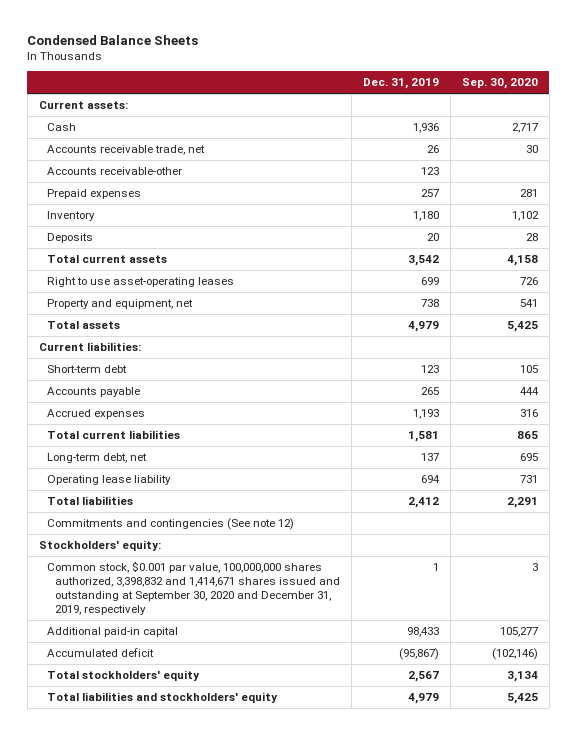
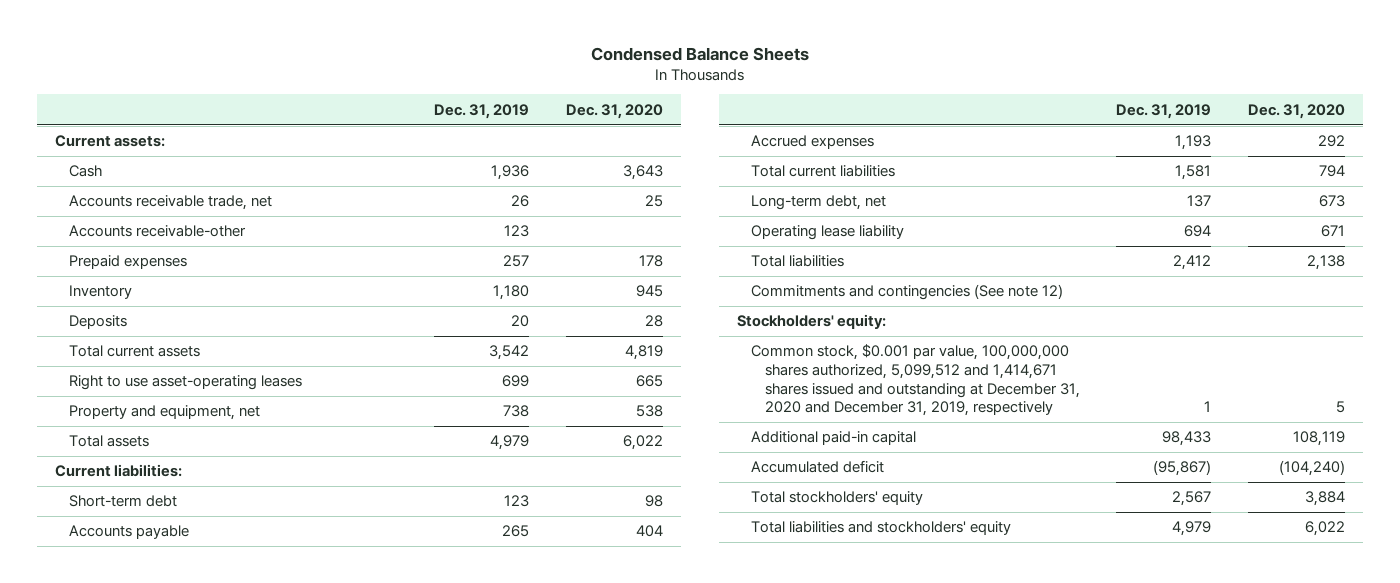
- | Dec. 31, 2019 | Sep. 30, 2020
+ | Dec. 31, 2019 | Dec. 31, 2020
- Common stock, $0.001 par value, 100,000,000 shares authorized, 3,398,832 and 1,414,671 shares issued and outstanding at September 30, 2020 and December 31, 2019, respectively | 1 | 3
+ Common stock, $0.001 par value, 100,000,000 shares authorized, 5,099,512 and 1,414,671 shares issued and outstanding at December 31, 2020 and December 31, 2019, respectively | 1 | 5

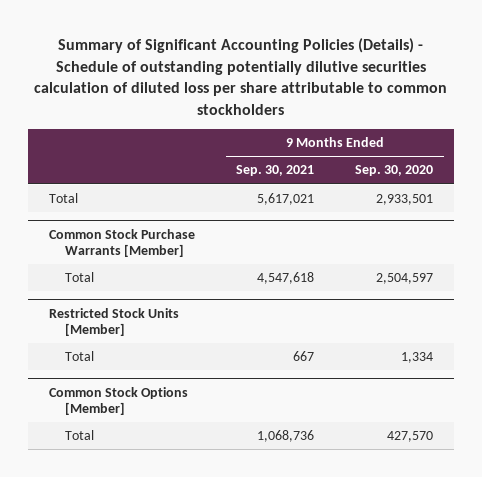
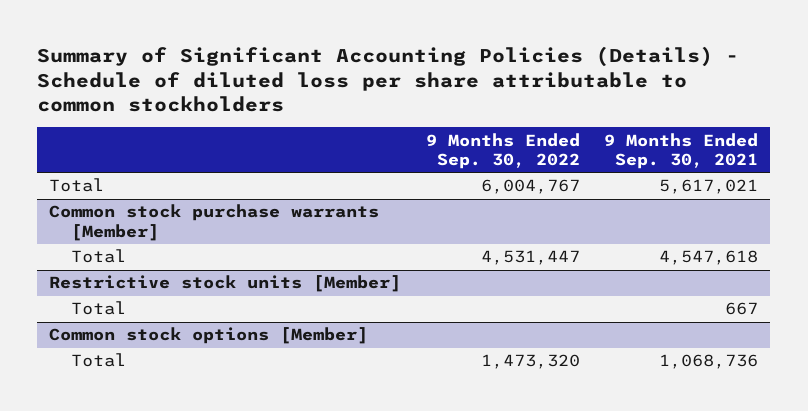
- Summary of Significant Accounting Policies (Details) - Schedule of outstanding potentially dilutive securities calculation of diluted loss per share attributable to common stockholders
+ Summary of Significant Accounting Policies (Details) - Schedule of diluted loss per share attributable to common stockholders
- | 9 Months Ended Sep. 30, 2021 | 9 Months Ended Sep. 30, 2020
+ | 9 Months Ended Sep. 30, 2022 | 9 Months Ended Sep. 30, 2021
- Common Stock Purchase Warrants [Member]
+ Common stock purchase warrants [Member]
- Restricted Stock Units [Member]
+ Restrictive stock units [Member]
- Common Stock Options [Member]
+ Common stock options [Member]

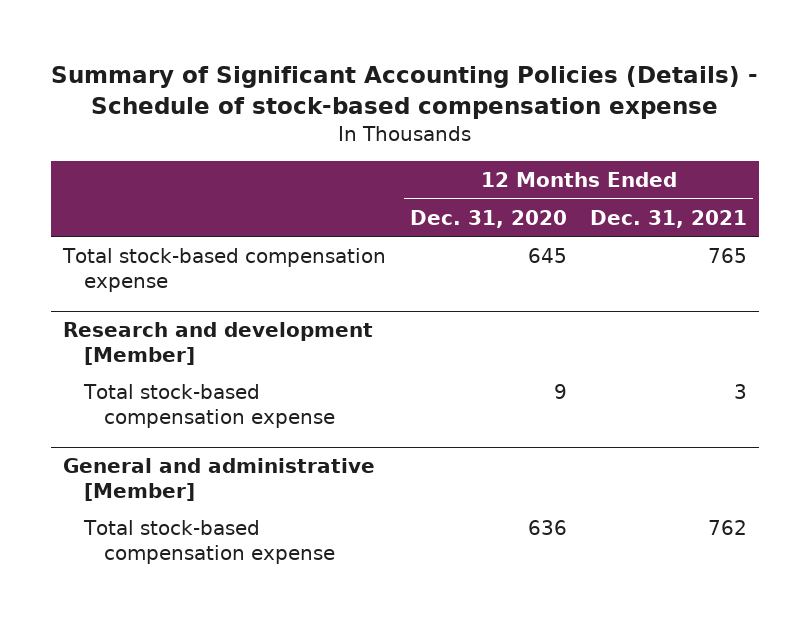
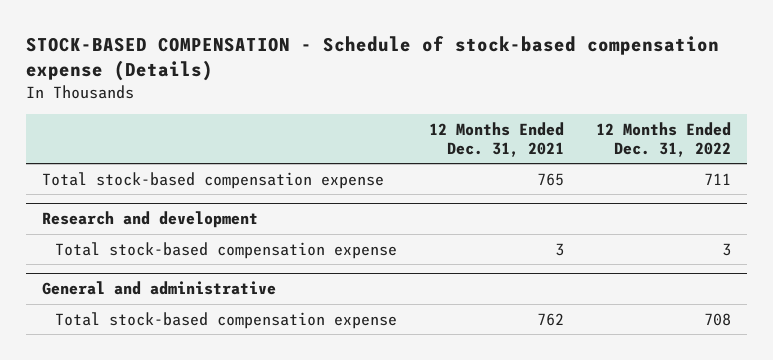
- Summary of Significant Accounting Policies (Details) - Schedule of stock-based compensation expense
+ STOCK-BASED COMPENSATION - Schedule of stock-based compensation expense (Details)
- | 12 Months Ended Dec. 31, 2020 | 12 Months Ended Dec. 31, 2021
+ | 12 Months Ended Dec. 31, 2021 | 12 Months Ended Dec. 31, 2022
- Research and development [Member]
+ Research and development
- General and administrative [Member]
+ General and administrative

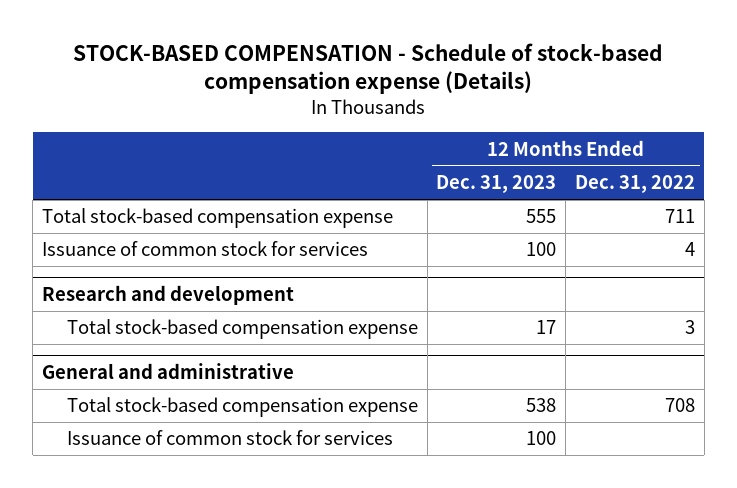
- | 12 Months Ended Dec. 31, 2021 | 12 Months Ended Dec. 31, 2022
+ | 12 Months Ended Dec. 31, 2023 | 12 Months Ended Dec. 31, 2022
+ Issuance of common stock for services | 100 | 4
@ General and administrative
+ Issuance of common stock for services | 100 |

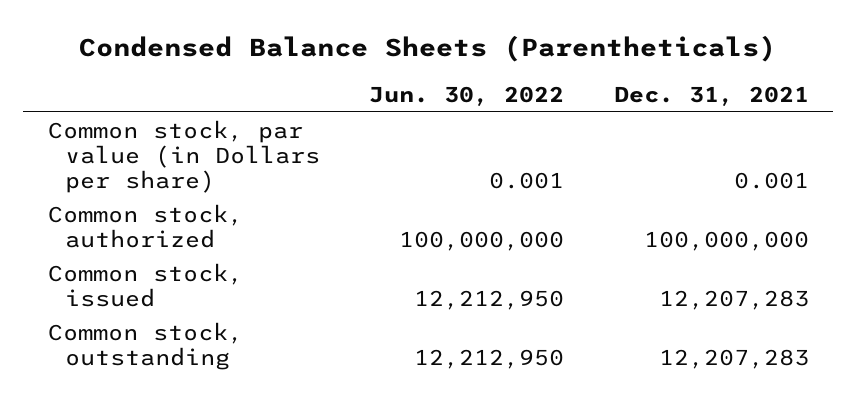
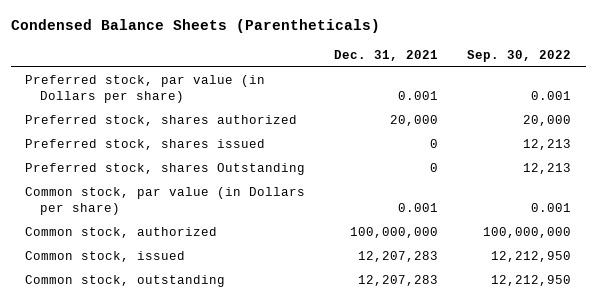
- | Jun. 30, 2022 | Dec. 31, 2021
+ | Dec. 31, 2021 | Sep. 30, 2022
+ Preferred stock, par value (in Dollars per share) | 0.001 | 0.001
+ Preferred stock, shares authorized | 20,000 | 20,000
+ Preferred stock, shares issued | 0 | 12,213
+ Preferred stock, shares Outstanding | 0 | 12,213

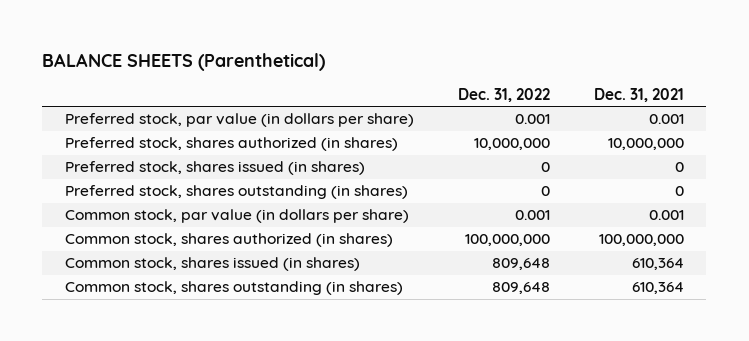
- Condensed Balance Sheets (Parentheticals)
+ BALANCE SHEETS (Parenthetical)
- | Dec. 31, 2021 | Sep. 30, 2022
+ | Dec. 31, 2022 | Dec. 31, 2021
- Preferred stock, par value (in Dollars per share) | 0.001 | 0.001
- Preferred stock, shares authorized | 20,000 | 20,000
- Preferred stock, shares issued | 0 | 12,213
- Preferred stock, shares Outstanding | 0 | 12,213
- Common stock, par value (in Dollars per share) | 0.001 | 0.001
- Common stock, authorized | 100,000,000 | 100,000,000
- Common stock, issued | 12,207,283 | 12,212,950
- Common stock, outstanding | 12,207,283 | 12,212,950
+ Preferred stock, par value (in dollars per share) | 0.001 | 0.001
+ Preferred stock, shares authorized (in shares) | 10,000,000 | 10,000,000
+ Preferred stock, shares issued (in shares) | 0 | 0
+ Preferred stock, shares outstanding (in shares) | 0 | 0
+ Common stock, par value (in dollars per share) | 0.001 | 0.001
+ Common stock, shares authorized (in shares) | 100,000,000 | 100,000,000
+ Common stock, shares issued (in shares) | 809,648 | 610,364
+ Common stock, shares outstanding (in shares) | 809,648 | 610,364

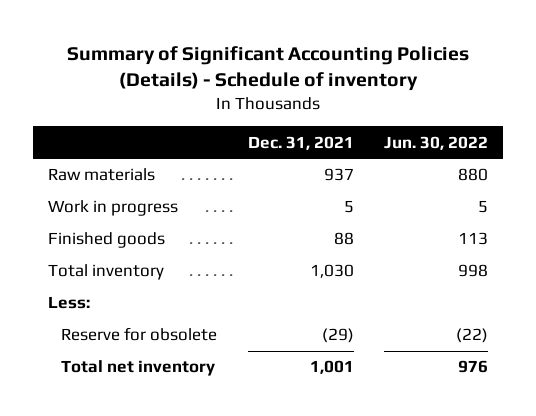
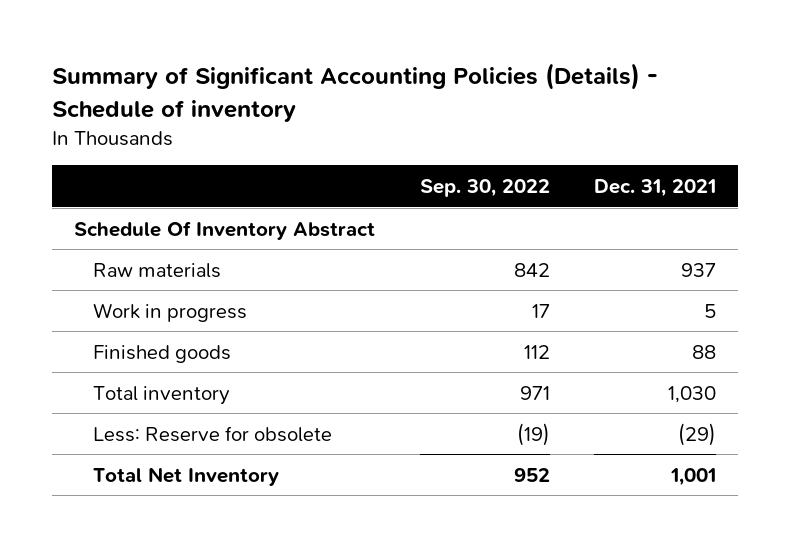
- | Dec. 31, 2021 | Jun. 30, 2022
+ | Sep. 30, 2022 | Dec. 31, 2021
+ Schedule Of Inventory Abstract
- Less:
- Reserve for obsolete | (29) | (22)
- Total net inventory | 1,001 | 976
+ Less: Reserve for obsolete | (19) | (29)
+ Total Net Inventory | 952 | 1,001

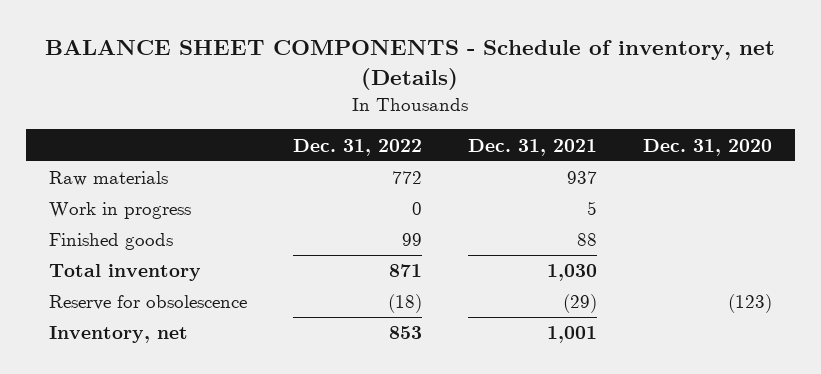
- Summary of Significant Accounting Policies (Details) - Schedule of inventory
+ BALANCE SHEET COMPONENTS - Schedule of inventory, net (Details)
- | Sep. 30, 2022 | Dec. 31, 2021
+ | Dec. 31, 2022 | Dec. 31, 2021 | Dec. 31, 2020
- Schedule Of Inventory Abstract
- Less: Reserve for obsolete | (19) | (29)
- Total Net Inventory | 952 | 1,001
+ Reserve for obsolescence | (18) | (29) | (123)
+ Inventory, net | 853 | 1,001 |

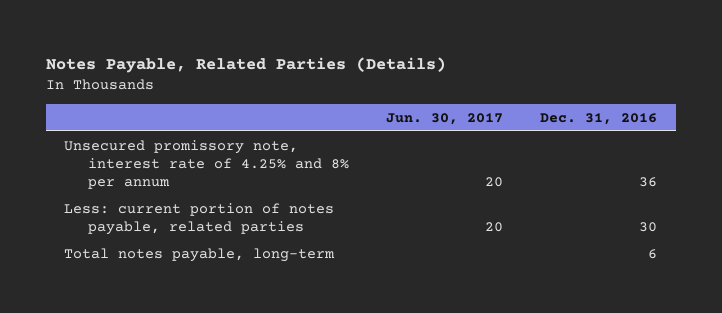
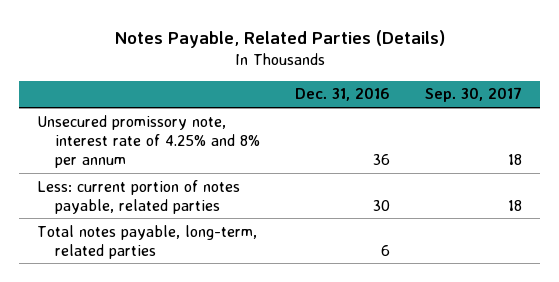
- | Jun. 30, 2017 | Dec. 31, 2016
+ | Dec. 31, 2016 | Sep. 30, 2017
- Total notes payable, long-term | | 6
+ Total notes payable, long-term, related parties | 6 |

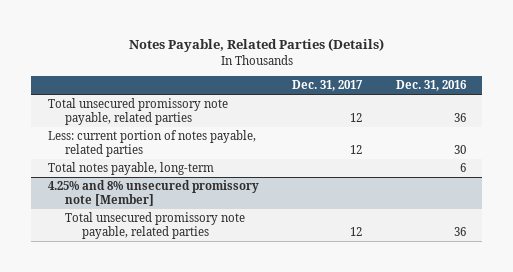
- | Dec. 31, 2016 | Sep. 30, 2017
+ | Dec. 31, 2017 | Dec. 31, 2016
- Unsecured promissory note, interest rate of 4.25% and 8% per annum | 36 | 18
+ Total unsecured promissory note payable, related parties | 12 | 36
- Total notes payable, long-term, related parties | 6 |
+ Total notes payable, long-term | | 6
+ 4.25% and 8% unsecured promissory note [Member]
+ Total unsecured promissory note payable, related parties | 12 | 36

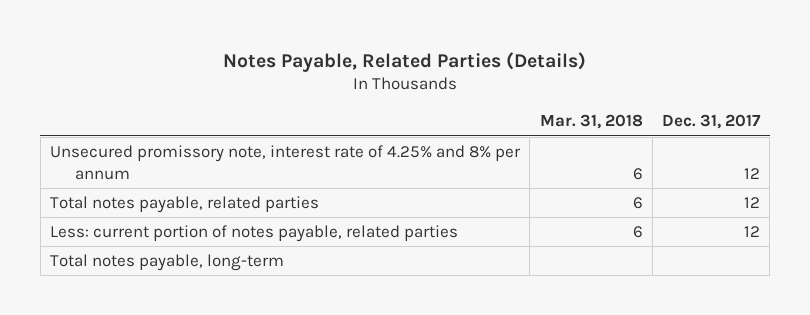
- | Dec. 31, 2017 | Dec. 31, 2016
+ | Mar. 31, 2018 | Dec. 31, 2017
- Total unsecured promissory note payable, related parties | 12 | 36
+ Unsecured promissory note, interest rate of 4.25% and 8% per annum | 6 | 12
+ Total notes payable, related parties | 6 | 12
- 4.25% and 8% unsecured promissory note [Member]
- Total unsecured promissory note payable, related parties | 12 | 36

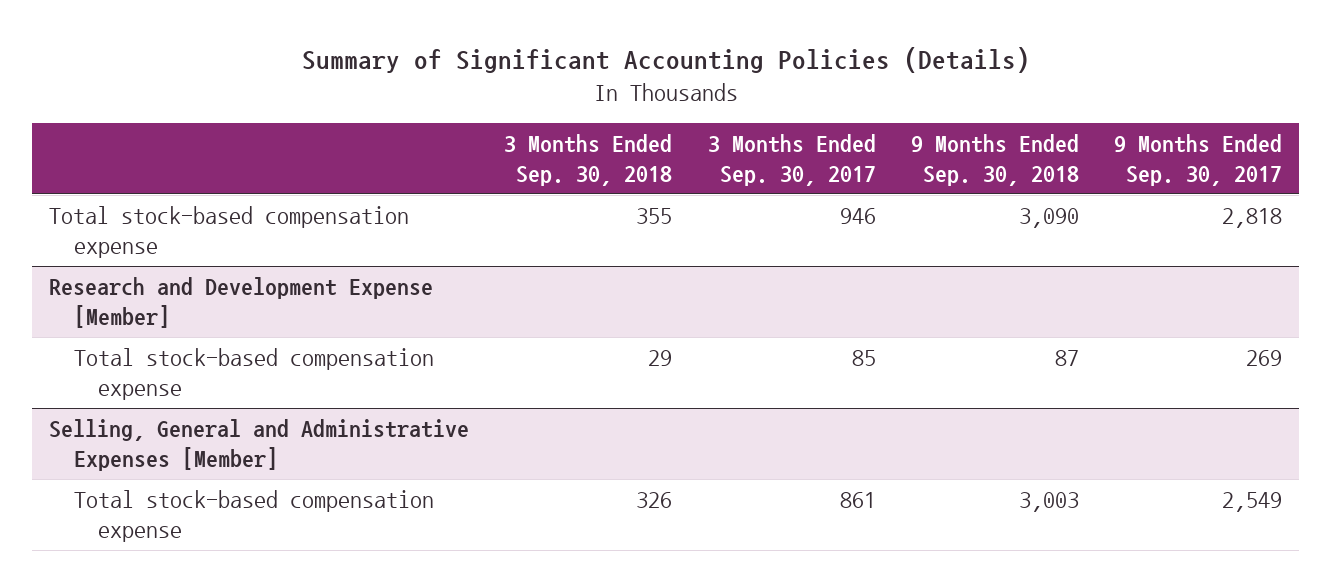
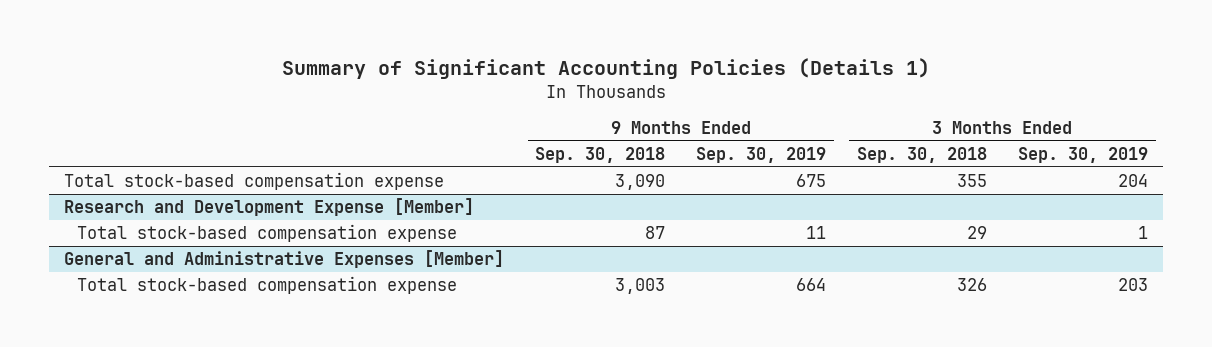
- Summary of Significant Accounting Policies (Details)
+ Summary of Significant Accounting Policies (Details 1)
- | 3 Months Ended Sep. 30, 2018 | 3 Months Ended Sep. 30, 2017 | 9 Months Ended Sep. 30, 2018 | 9 Months Ended Sep. 30, 2017
+ | 9 Months Ended Sep. 30, 2018 | 9 Months Ended Sep. 30, 2019 | 3 Months Ended Sep. 30, 2018 | 3 Months Ended Sep. 30, 2019
- Selling, General and Administrative Expenses [Member]
+ General and Administrative Expenses [Member]

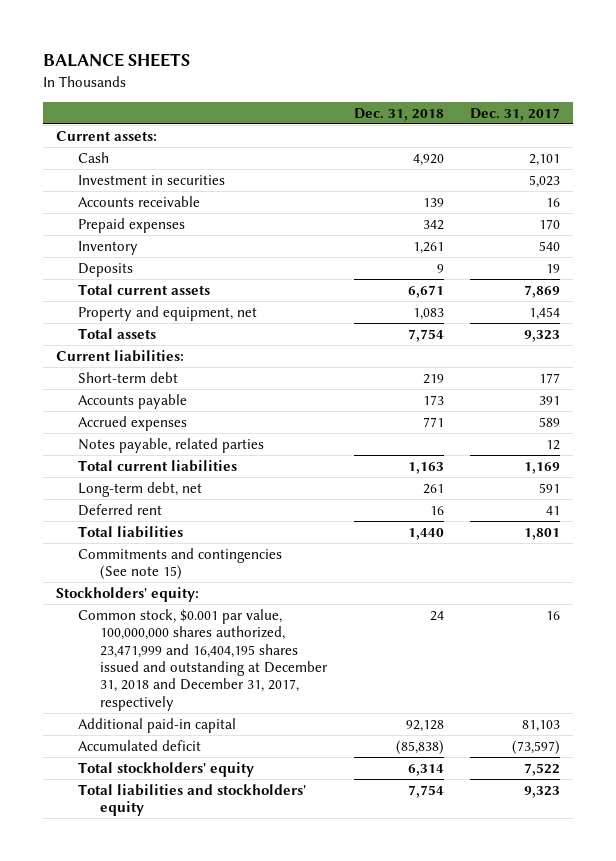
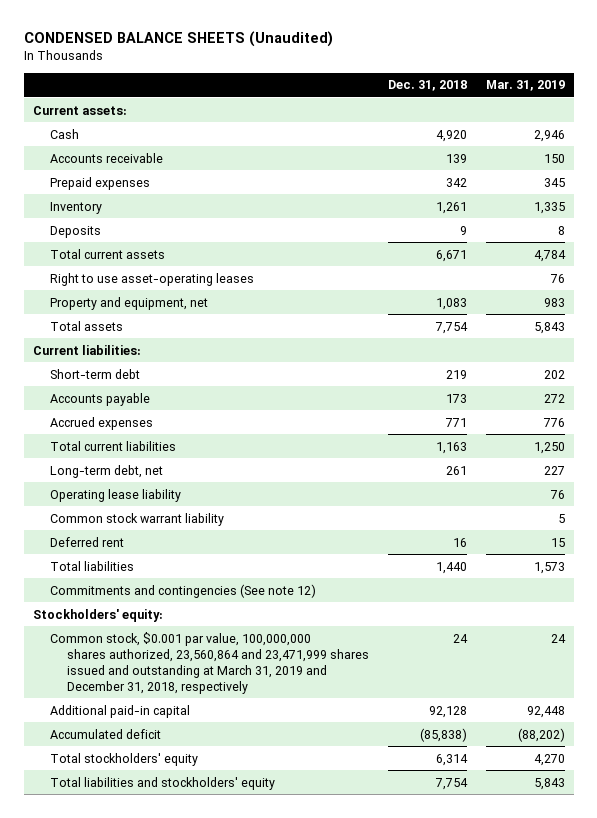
- BALANCE SHEETS
+ CONDENSED BALANCE SHEETS (Unaudited)
- | Dec. 31, 2018 | Dec. 31, 2017
+ | Dec. 31, 2018 | Mar. 31, 2019
- Investment in securities | | 5,023
+ Right to use asset-operating leases | | 76
- Notes payable, related parties | | 12
+ Operating lease liability | | 76
+ Common stock warrant liability | | 5
- Commitments and contingencies (See note 15)
+ Commitments and contingencies (See note 12)
- Common stock, $0.001 par value, 100,000,000 shares authorized, 23,471,999 and 16,404,195 shares issued and outstanding at December 31, 2018 and December 31, 2017, respectively | 24 | 16
+ Common stock, $0.001 par value, 100,000,000 shares authorized, 23,560,864 and 23,471,999 shares issued and outstanding at March 31, 2019 and December 31, 2018, respectively | 24 | 24

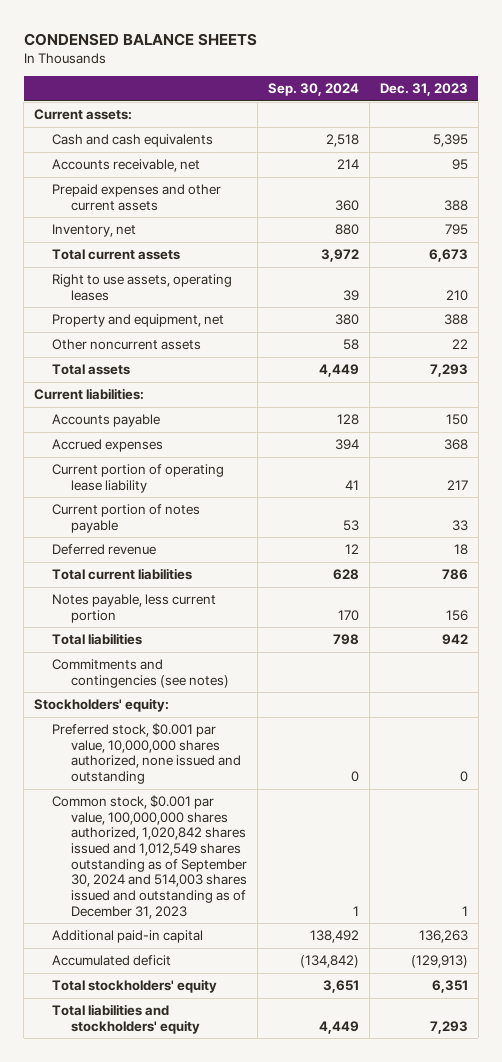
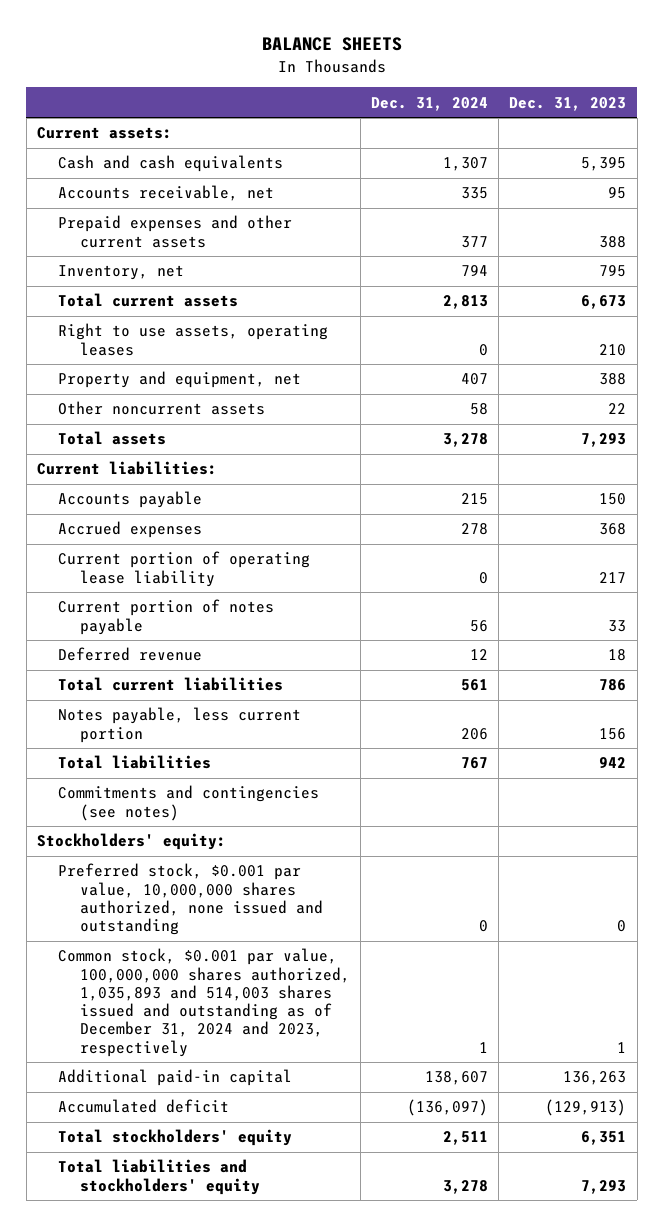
- CONDENSED BALANCE SHEETS
+ BALANCE SHEETS
- | Sep. 30, 2024 | Dec. 31, 2023
+ | Dec. 31, 2024 | Dec. 31, 2023
- Common stock, $0.001 par value, 100,000,000 shares authorized, 1,020,842 shares issued and 1,012,549 shares outstanding as of September 30, 2024 and 514,003 shares issued and outstanding as of December 31, 2023 | 1 | 1
+ Common stock, $0.001 par value, 100,000,000 shares authorized, 1,035,893 and 514,003 shares issued and outstanding as of December 31, 2024 and 2023, respectively | 1 | 1

